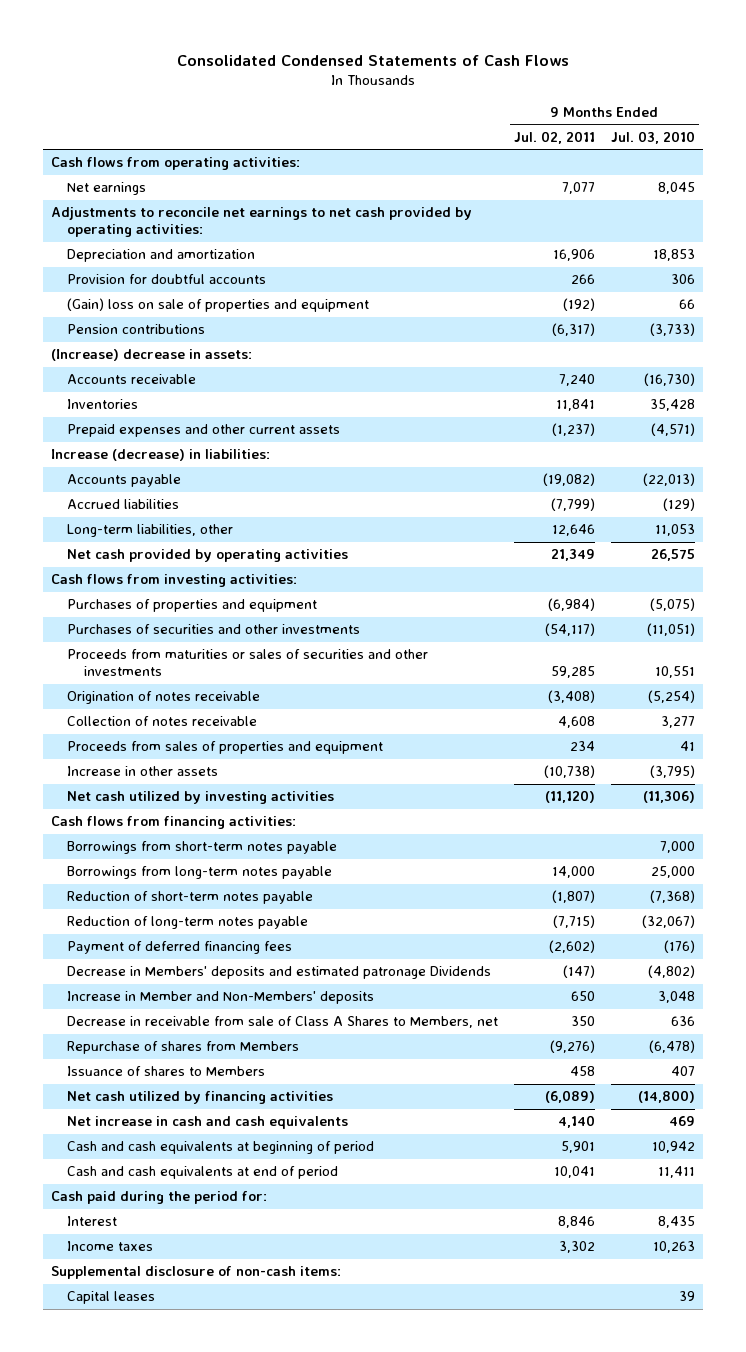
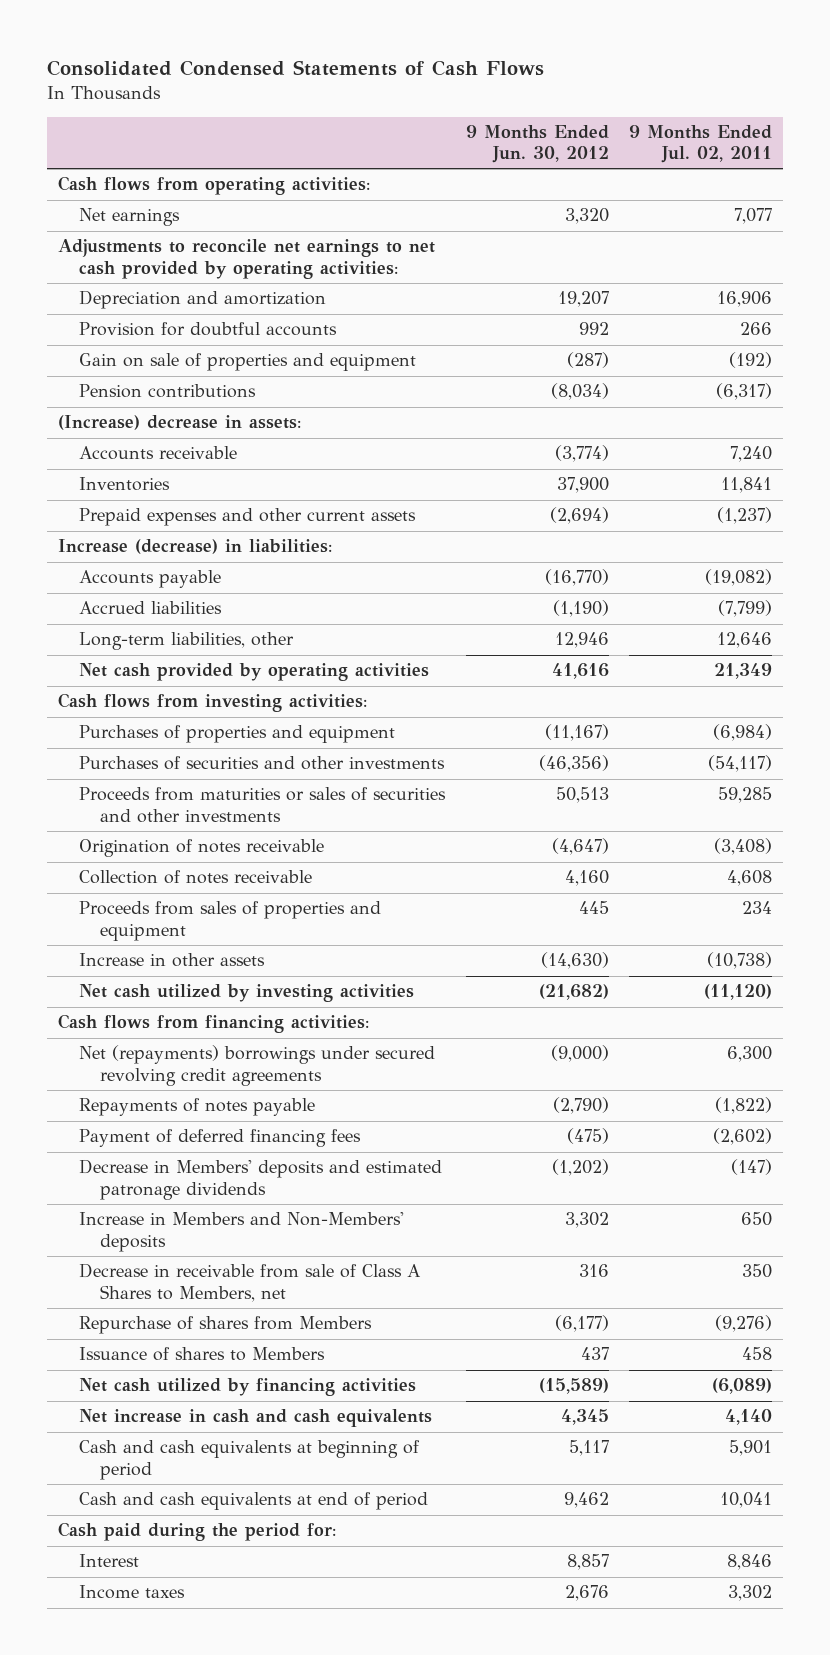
- | 9 Months Ended Jul. 02, 2011 | 9 Months Ended Jul. 03, 2010
+ | 9 Months Ended Jun. 30, 2012 | 9 Months Ended Jul. 02, 2011
- (Gain) loss on sale of properties and equipment | (192) | 66
+ Gain on sale of properties and equipment | (287) | (192)
- Borrowings from short-term notes payable | | 7,000
- Borrowings from long-term notes payable | 14,000 | 25,000
- Reduction of short-term notes payable | (1,807) | (7,368)
- Reduction of long-term notes payable | (7,715) | (32,067)
+ Net (repayments) borrowings under secured revolving credit agreements | (9,000) | 6,300
+ Repayments of notes payable | (2,790) | (1,822)
- Decrease in Members' deposits and estimated patronage Dividends | (147) | (4,802)
- Increase in Member and Non-Members' deposits | 650 | 3,048
+ Decrease in Members' deposits and estimated patronage dividends | (1,202) | (147)
+ Increase in Members and Non-Members' deposits | 3,302 | 650
- Supplemental disclosure of non-cash items:
- Capital leases | | 39

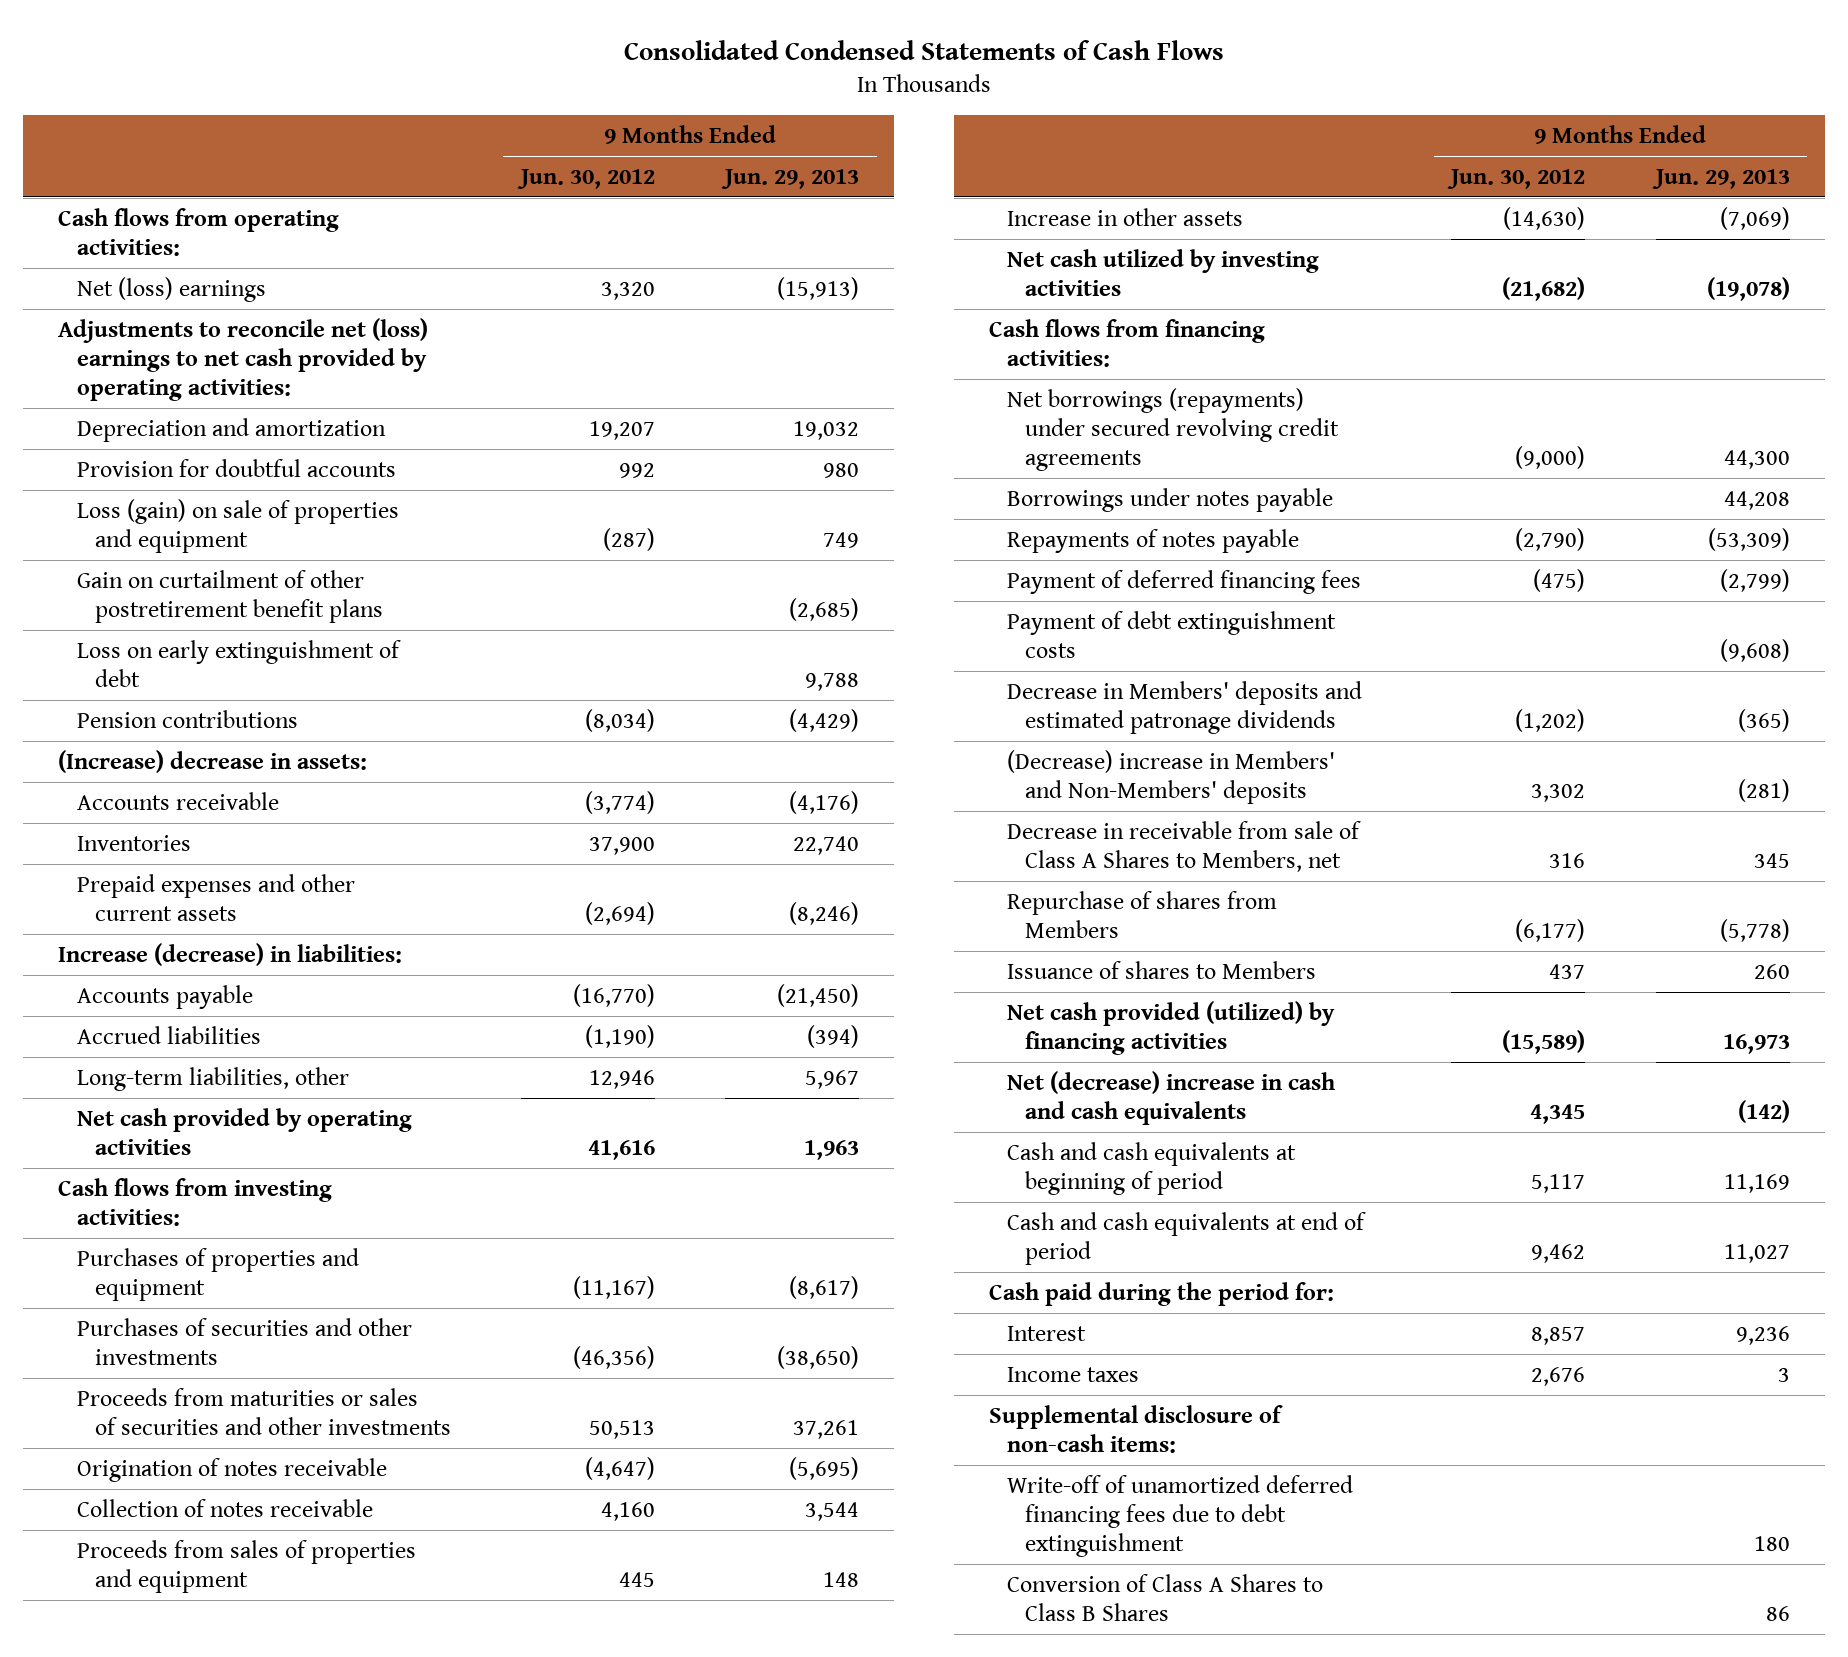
- | 9 Months Ended Jun. 30, 2012 | 9 Months Ended Jul. 02, 2011
+ | 9 Months Ended Jun. 30, 2012 | 9 Months Ended Jun. 29, 2013
- Net earnings | 3,320 | 7,077
- Adjustments to reconcile net earnings to net cash provided by operating activities:
+ Net (loss) earnings | 3,320 | (15,913)
+ Adjustments to reconcile net (loss) earnings to net cash provided by operating activities:
- Gain on sale of properties and equipment | (287) | (192)
+ Loss (gain) on sale of properties and equipment | (287) | 749
+ Gain on curtailment of other postretirement benefit plans | | (2,685)
+ Loss on early extinguishment of debt | | 9,788
- Net (repayments) borrowings under secured revolving credit agreements | (9,000) | 6,300
+ Net borrowings (repayments) under secured revolving credit agreements | (9,000) | 44,300
+ Borrowings under notes payable | | 44,208
+ Payment of debt extinguishment costs | | (9,608)
- Increase in Members and Non-Members' deposits | 3,302 | 650
+ (Decrease) increase in Members' and Non-Members' deposits | 3,302 | (281)
- Net cash utilized by financing activities | (15,589) | (6,089)
- Net increase in cash and cash equivalents | 4,345 | 4,140
+ Net cash provided (utilized) by financing activities | (15,589) | 16,973
+ Net (decrease) increase in cash and cash equivalents | 4,345 | (142)
+ Supplemental disclosure of non-cash items:
+ Write-off of unamortized deferred financing fees due to debt extinguishment | | 180
+ Conversion of Class A Shares to Class B Shares | | 86

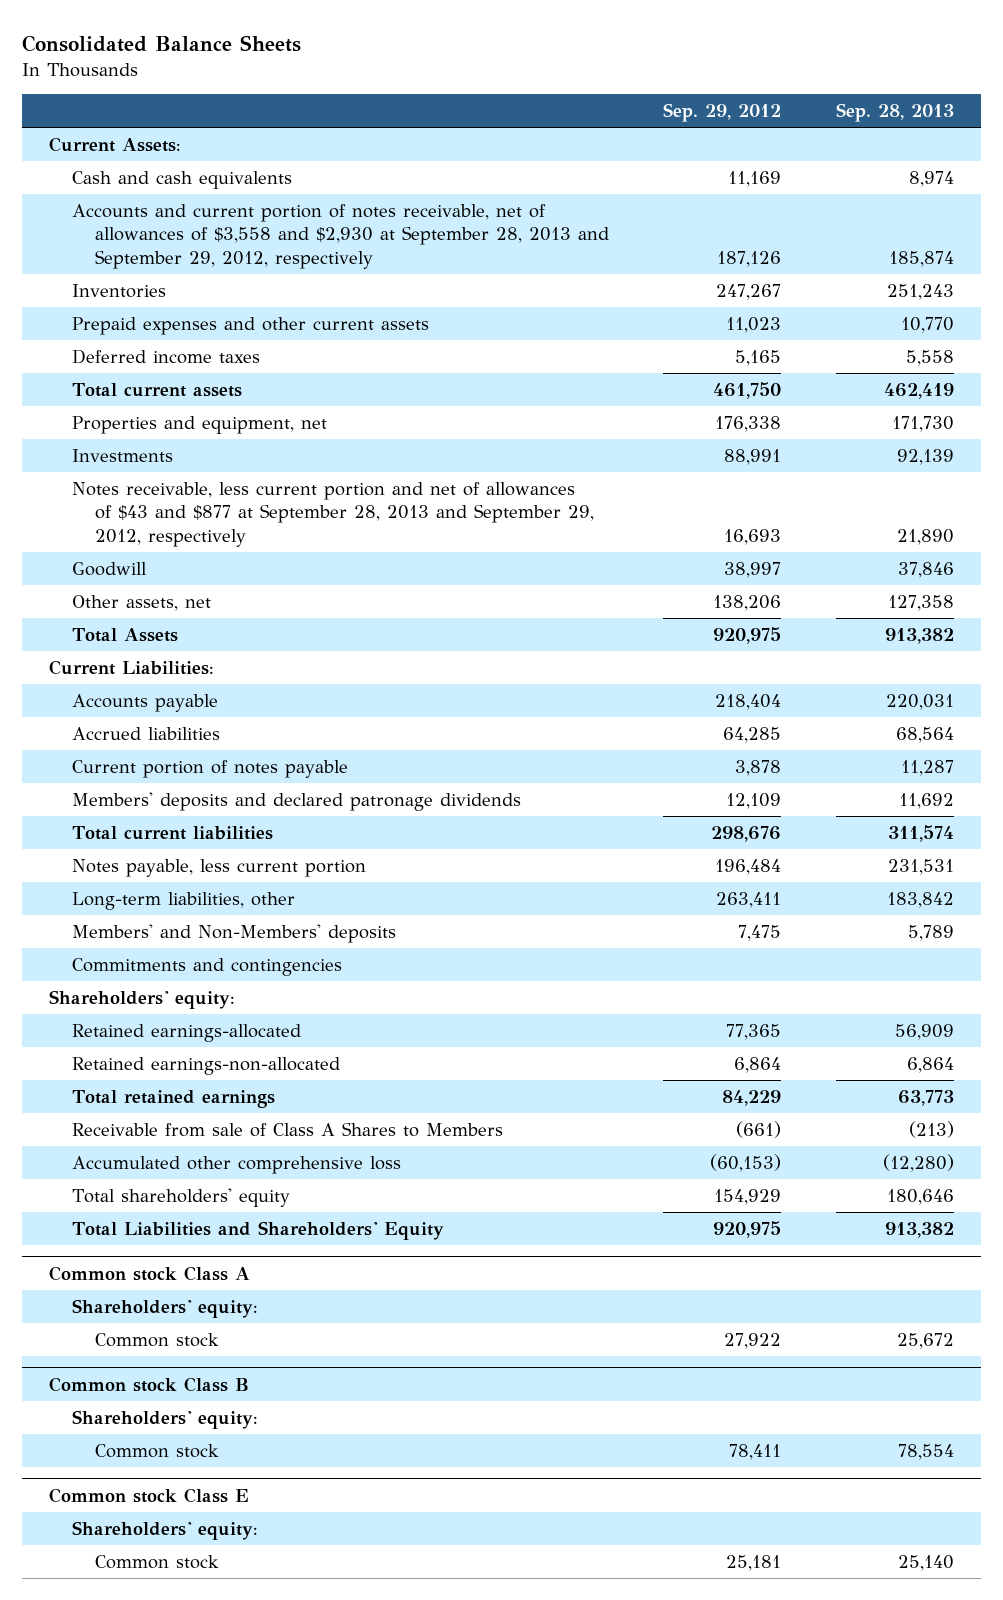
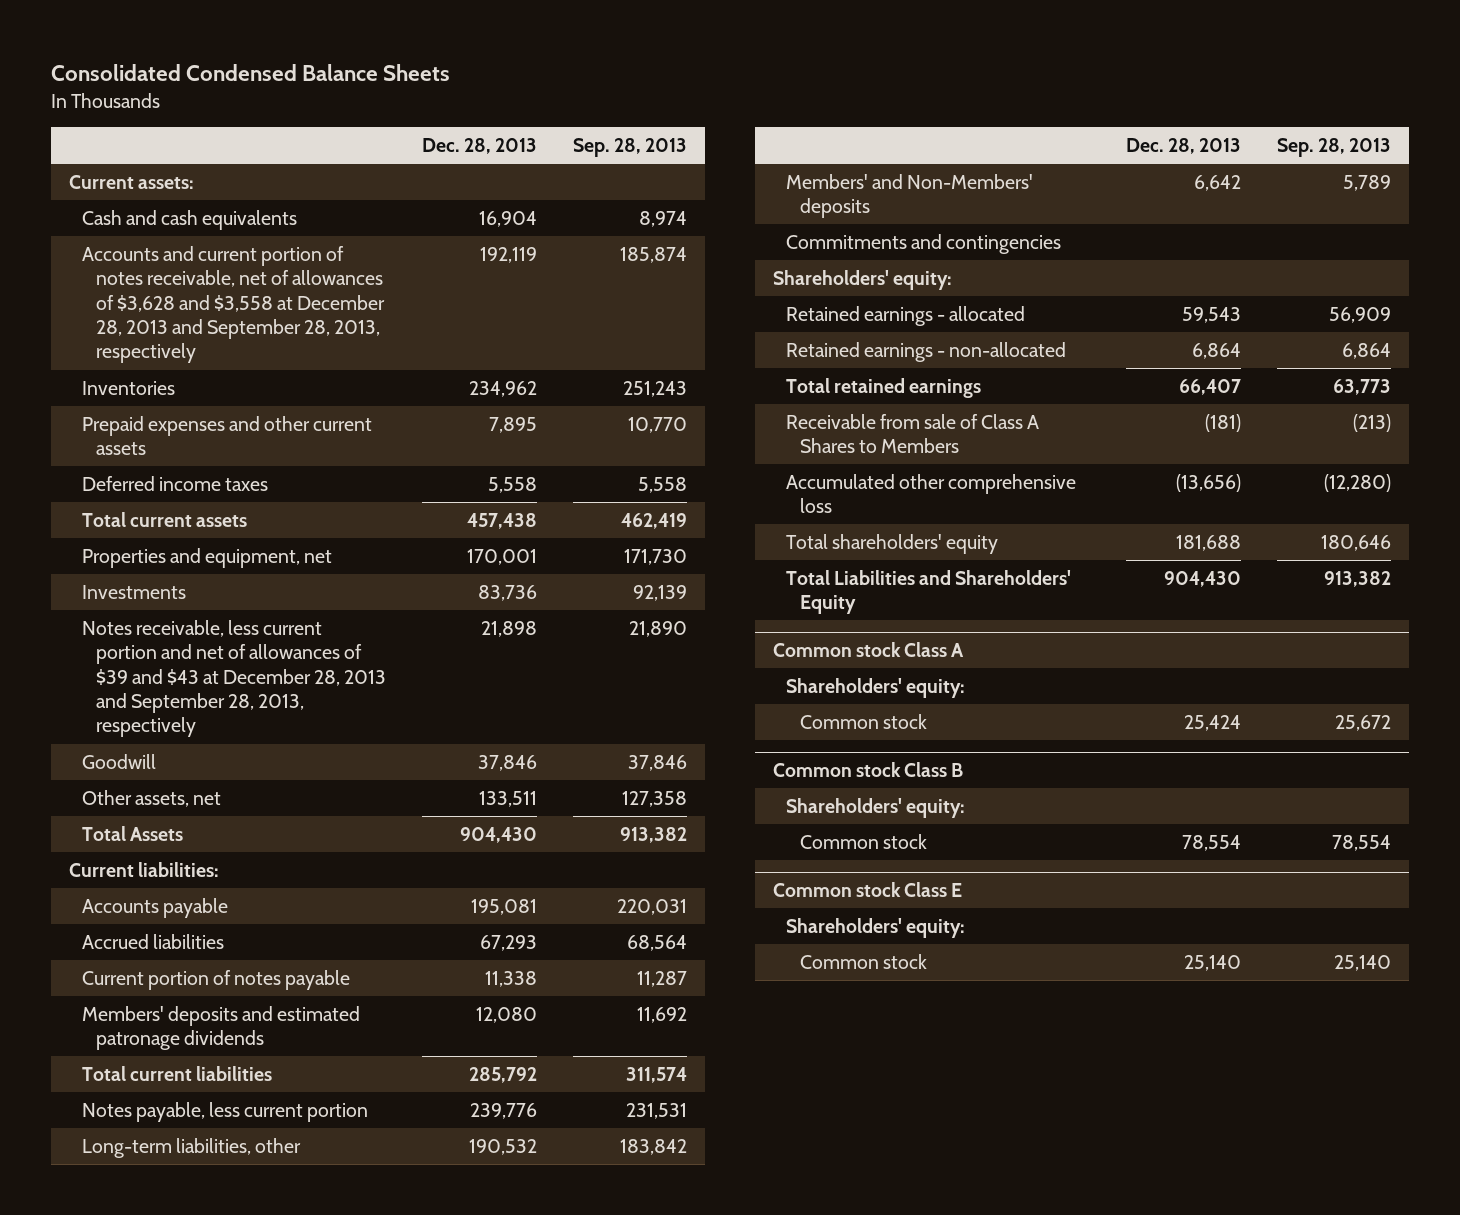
- Consolidated Balance Sheets
+ Consolidated Condensed Balance Sheets
- | Sep. 29, 2012 | Sep. 28, 2013
+ | Dec. 28, 2013 | Sep. 28, 2013
- Current Assets:
+ Current assets:
- Accounts and current portion of notes receivable, net of allowances of $3,558 and $2,930 at September 28, 2013 and September 29, 2012, respectively | 187,126 | 185,874
+ Accounts and current portion of notes receivable, net of allowances of $3,628 and $3,558 at December 28, 2013 and September 28, 2013, respectively | 192,119 | 185,874
- Notes receivable, less current portion and net of allowances of $43 and $877 at September 28, 2013 and September 29, 2012, respectively | 16,693 | 21,890
+ Notes receivable, less current portion and net of allowances of $39 and $43 at December 28, 2013 and September 28, 2013, respectively | 21,898 | 21,890
- Current Liabilities:
+ Current liabilities:
- Members' deposits and declared patronage dividends | 12,109 | 11,692
+ Members' deposits and estimated patronage dividends | 12,080 | 11,692
- Retained earnings-allocated | 77,365 | 56,909
- Retained earnings-non-allocated | 6,864 | 6,864
+ Retained earnings - allocated | 59,543 | 56,909
+ Retained earnings - non-allocated | 6,864 | 6,864

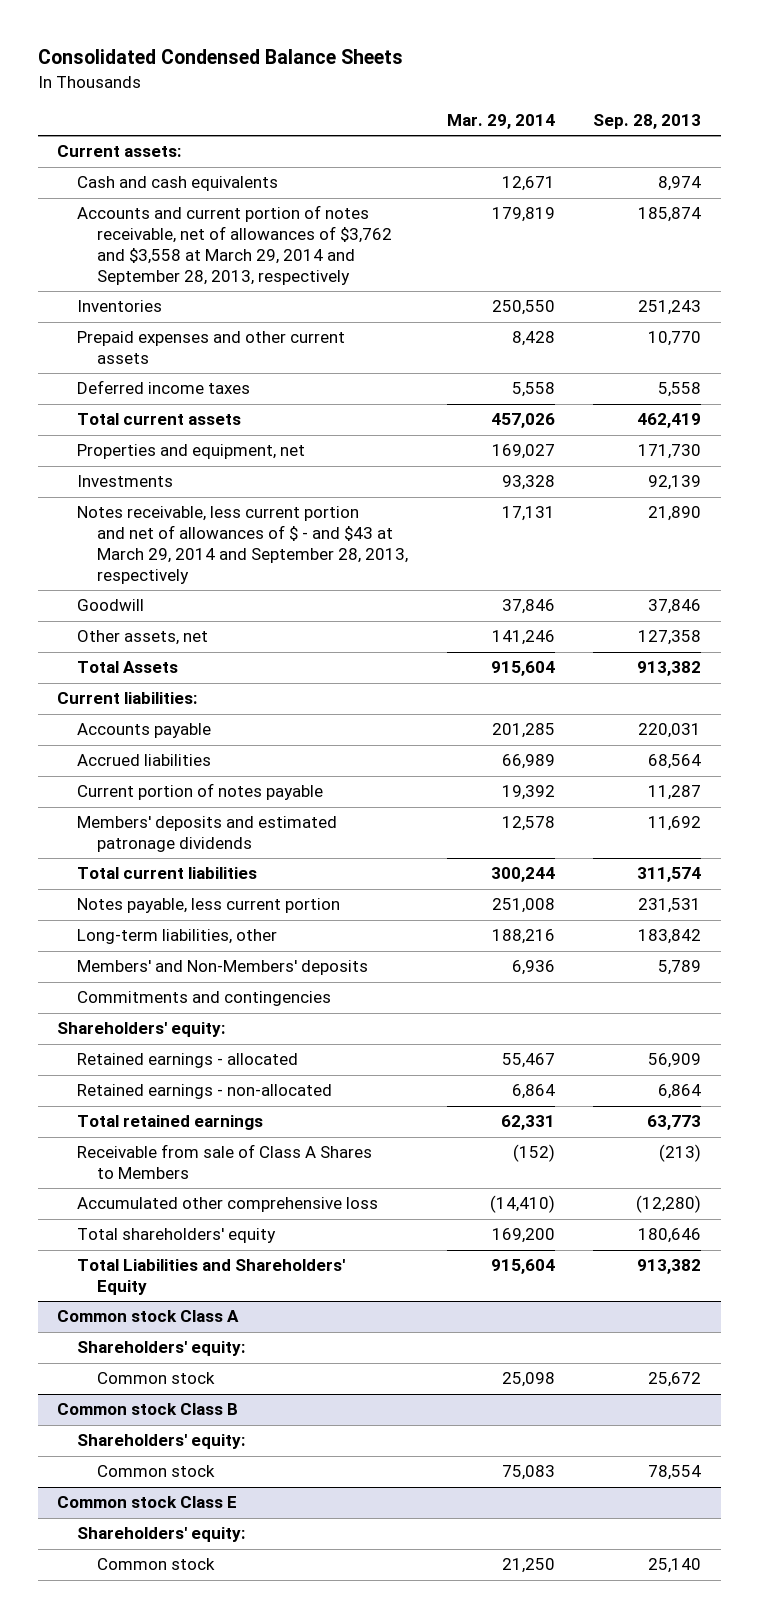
- | Dec. 28, 2013 | Sep. 28, 2013
+ | Mar. 29, 2014 | Sep. 28, 2013
- Accounts and current portion of notes receivable, net of allowances of $3,628 and $3,558 at December 28, 2013 and September 28, 2013, respectively | 192,119 | 185,874
+ Accounts and current portion of notes receivable, net of allowances of $3,762 and $3,558 at March 29, 2014 and September 28, 2013, respectively | 179,819 | 185,874
- Notes receivable, less current portion and net of allowances of $39 and $43 at December 28, 2013 and September 28, 2013, respectively | 21,898 | 21,890
+ Notes receivable, less current portion and net of allowances of $ - and $43 at March 29, 2014 and September 28, 2013, respectively | 17,131 | 21,890

